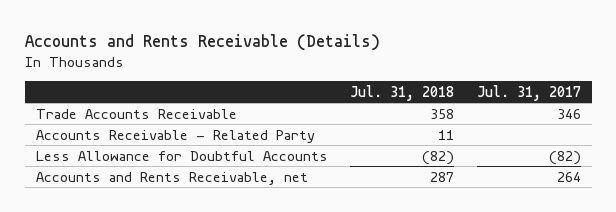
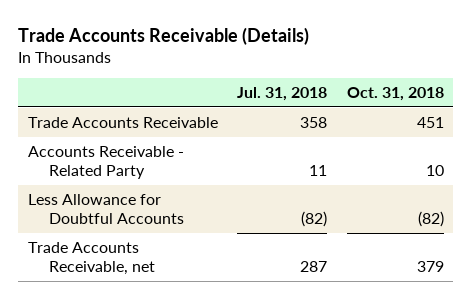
- Accounts and Rents Receivable (Details)
+ Trade Accounts Receivable (Details)
- | Jul. 31, 2018 | Jul. 31, 2017
+ | Jul. 31, 2018 | Oct. 31, 2018
- Accounts and Rents Receivable, net | 287 | 264
+ Trade Accounts Receivable, net | 287 | 379

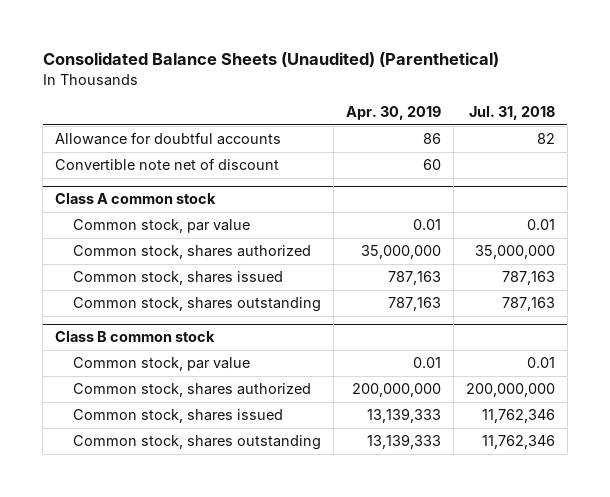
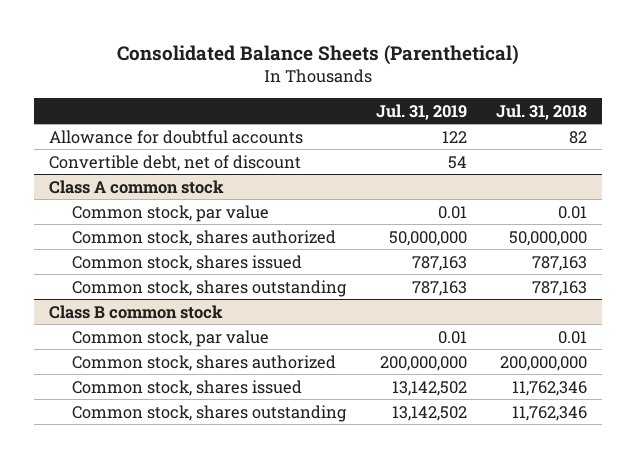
- Consolidated Balance Sheets (Unaudited) (Parenthetical)
+ Consolidated Balance Sheets (Parenthetical)
- | Apr. 30, 2019 | Jul. 31, 2018
+ | Jul. 31, 2019 | Jul. 31, 2018
- Convertible note net of discount | 60 |
+ Convertible debt, net of discount | 54 |
@ Class A common stock
- Common stock, shares authorized | 35,000,000 | 35,000,000
+ Common stock, shares authorized | 50,000,000 | 50,000,000

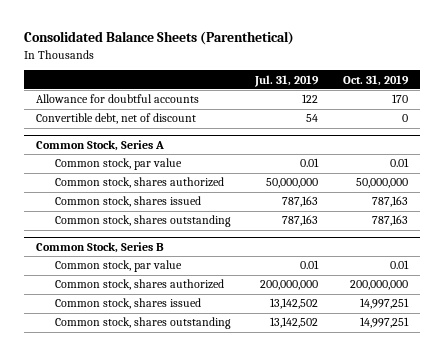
- | Jul. 31, 2019 | Jul. 31, 2018
+ | Jul. 31, 2019 | Oct. 31, 2019
- Class A common stock
+ Common Stock, Series A
- Class B common stock
+ Common Stock, Series B

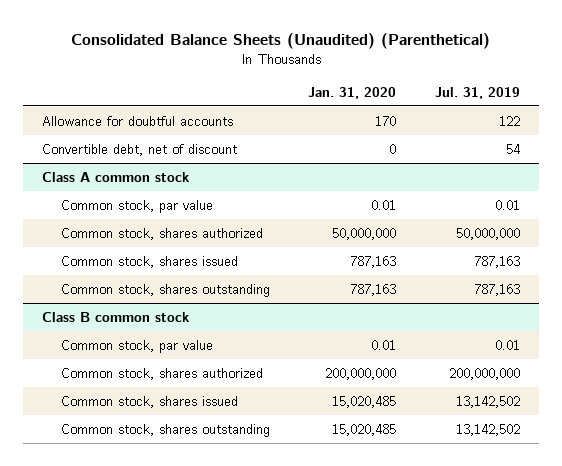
- Consolidated Balance Sheets (Parenthetical)
+ Consolidated Balance Sheets (Unaudited) (Parenthetical)
- | Jul. 31, 2019 | Oct. 31, 2019
+ | Jan. 31, 2020 | Jul. 31, 2019
- Common Stock, Series A
+ Class A common stock
- Common Stock, Series B
+ Class B common stock

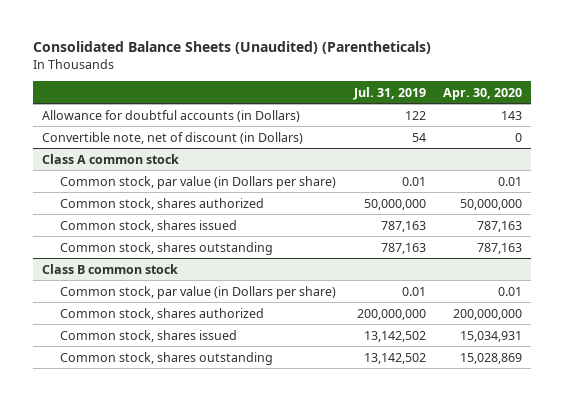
- Consolidated Balance Sheets (Unaudited) (Parenthetical)
+ Consolidated Balance Sheets (Unaudited) (Parentheticals)
- | Jan. 31, 2020 | Jul. 31, 2019
+ | Jul. 31, 2019 | Apr. 30, 2020
- Allowance for doubtful accounts | 170 | 122
- Convertible debt, net of discount | 0 | 54
+ Allowance for doubtful accounts (in Dollars) | 122 | 143
+ Convertible note, net of discount (in Dollars) | 54 | 0
@ Class A common stock
- Common stock, par value | 0.01 | 0.01
+ Common stock, par value (in Dollars per share) | 0.01 | 0.01
@ Class B common stock
- Common stock, par value | 0.01 | 0.01
+ Common stock, par value (in Dollars per share) | 0.01 | 0.01

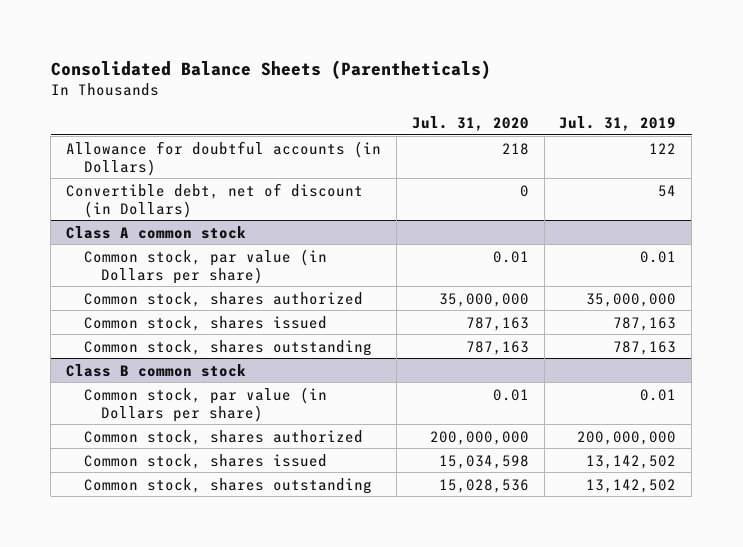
- Consolidated Balance Sheets (Unaudited) (Parentheticals)
+ Consolidated Balance Sheets (Parentheticals)
- | Jul. 31, 2019 | Apr. 30, 2020
+ | Jul. 31, 2020 | Jul. 31, 2019
- Convertible note, net of discount (in Dollars) | 54 | 0
+ Convertible debt, net of discount (in Dollars) | 0 | 54
@ Class A common stock
- Common stock, shares authorized | 50,000,000 | 50,000,000
+ Common stock, shares authorized | 35,000,000 | 35,000,000

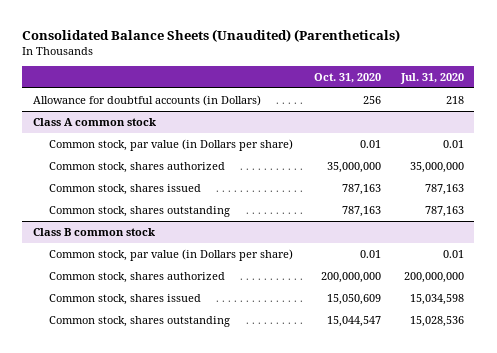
- Consolidated Balance Sheets (Parentheticals)
+ Consolidated Balance Sheets (Unaudited) (Parentheticals)
- | Jul. 31, 2020 | Jul. 31, 2019
+ | Oct. 31, 2020 | Jul. 31, 2020
- Convertible debt, net of discount (in Dollars) | 0 | 54

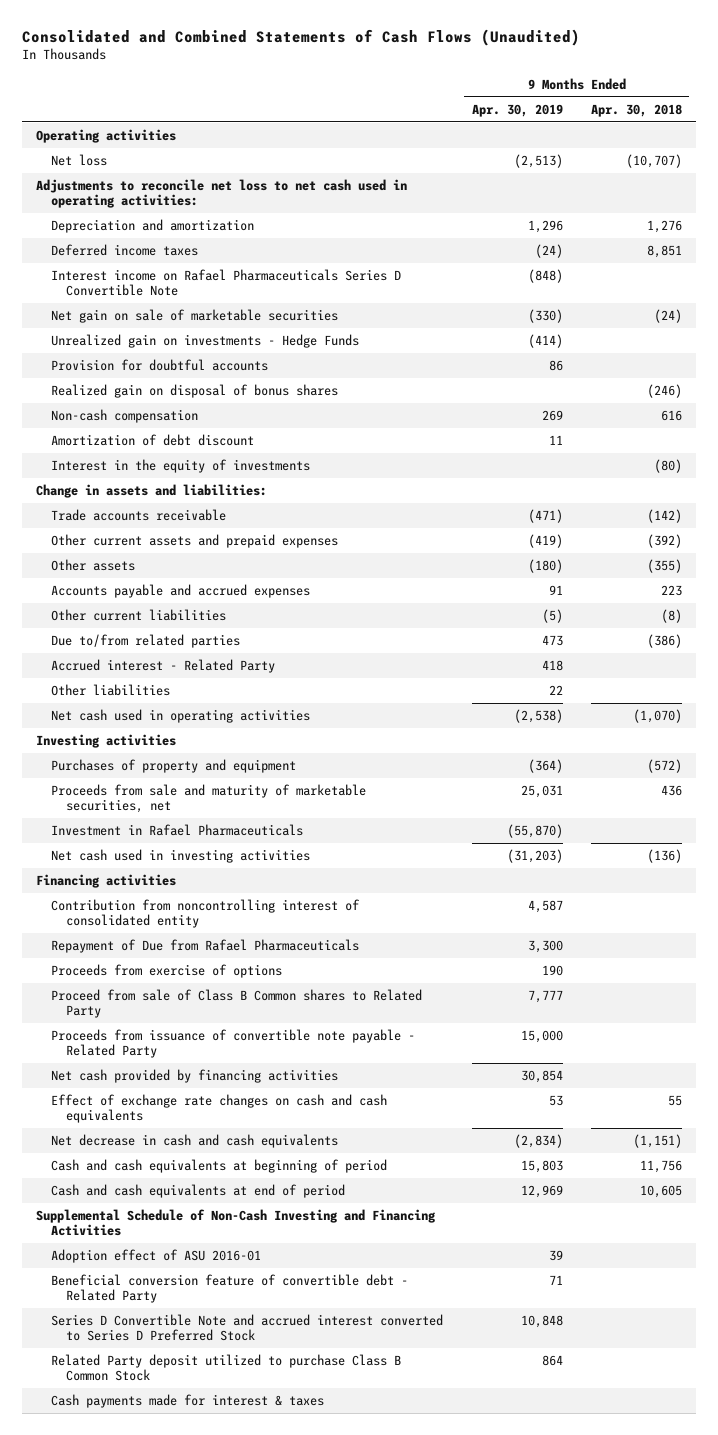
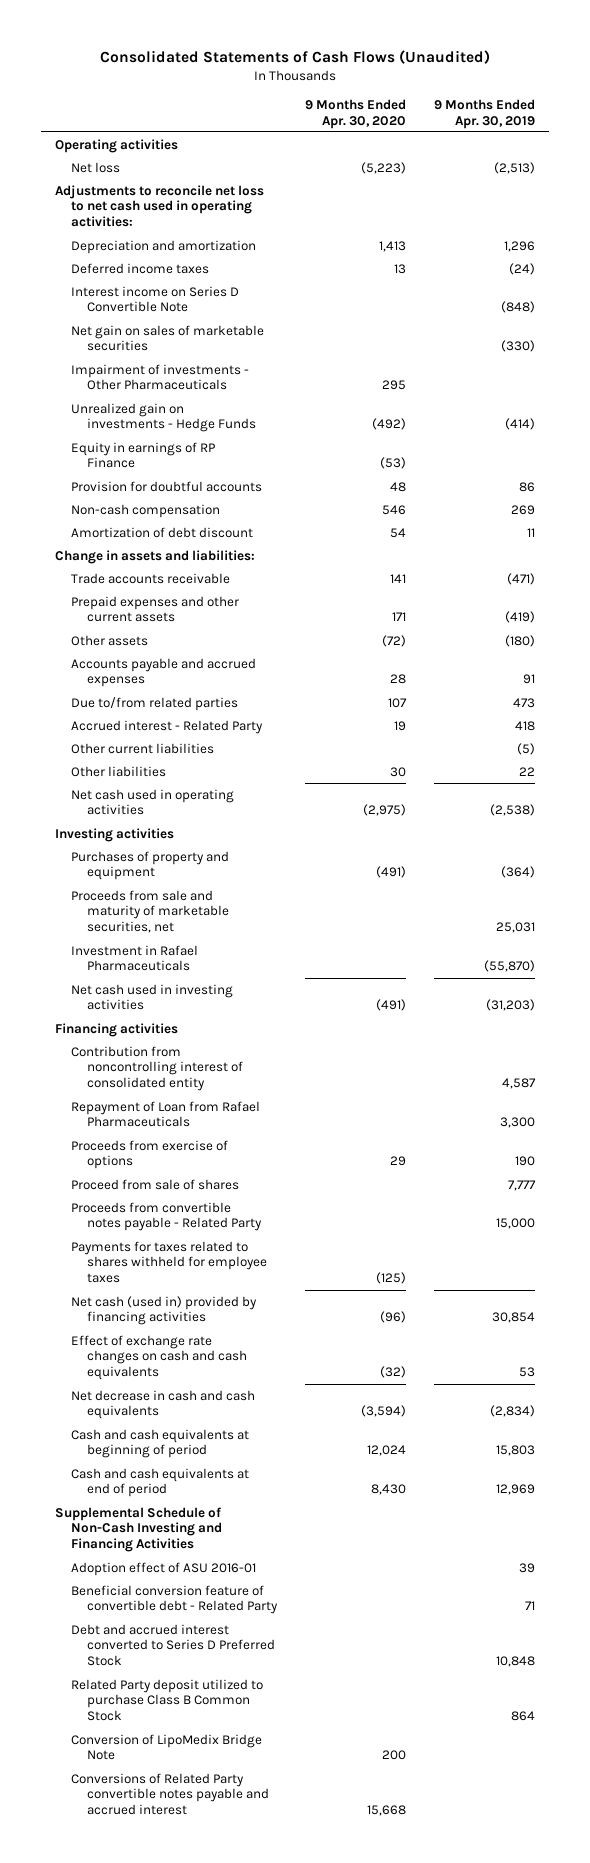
- Consolidated and Combined Statements of Cash Flows (Unaudited)
+ Consolidated Statements of Cash Flows (Unaudited)
- | 9 Months Ended Apr. 30, 2019 | 9 Months Ended Apr. 30, 2018
+ | 9 Months Ended Apr. 30, 2020 | 9 Months Ended Apr. 30, 2019
- Interest income on Rafael Pharmaceuticals Series D Convertible Note | (848) |
- Net gain on sale of marketable securities | (330) | (24)
+ Interest income on Series D Convertible Note | | (848)
+ Net gain on sales of marketable securities | | (330)
+ Impairment of investments - Other Pharmaceuticals | 295 |
+ Equity in earnings of RP Finance | (53) |
- Realized gain on disposal of bonus shares | | (246)
- Interest in the equity of investments | | (80)
- Other current assets and prepaid expenses | (419) | (392)
+ Prepaid expenses and other current assets | 171 | (419)
moved down: Other current liabilities | | (5)
- Repayment of Due from Rafael Pharmaceuticals | 3,300 |
+ Repayment of Loan from Rafael Pharmaceuticals | | 3,300
- Proceed from sale of Class B Common shares to Related Party | 7,777 |
- Proceeds from issuance of convertible note payable - Related Party | 15,000 |
- Net cash provided by financing activities | 30,854 |
+ Proceed from sale of shares | | 7,777
+ Proceeds from convertible notes payable - Related Party | | 15,000
+ Payments for taxes related to shares withheld for employee taxes | (125) |
+ Net cash (used in) provided by financing activities | (96) | 30,854
- Series D Convertible Note and accrued interest converted to Series D Preferred Stock | 10,848 |
+ Debt and accrued interest converted to Series D Preferred Stock | | 10,848
- Cash payments made for interest & taxes
+ Conversion of LipoMedix Bridge Note | 200 |
+ Conversions of Related Party convertible notes payable and accrued interest | 15,668 |

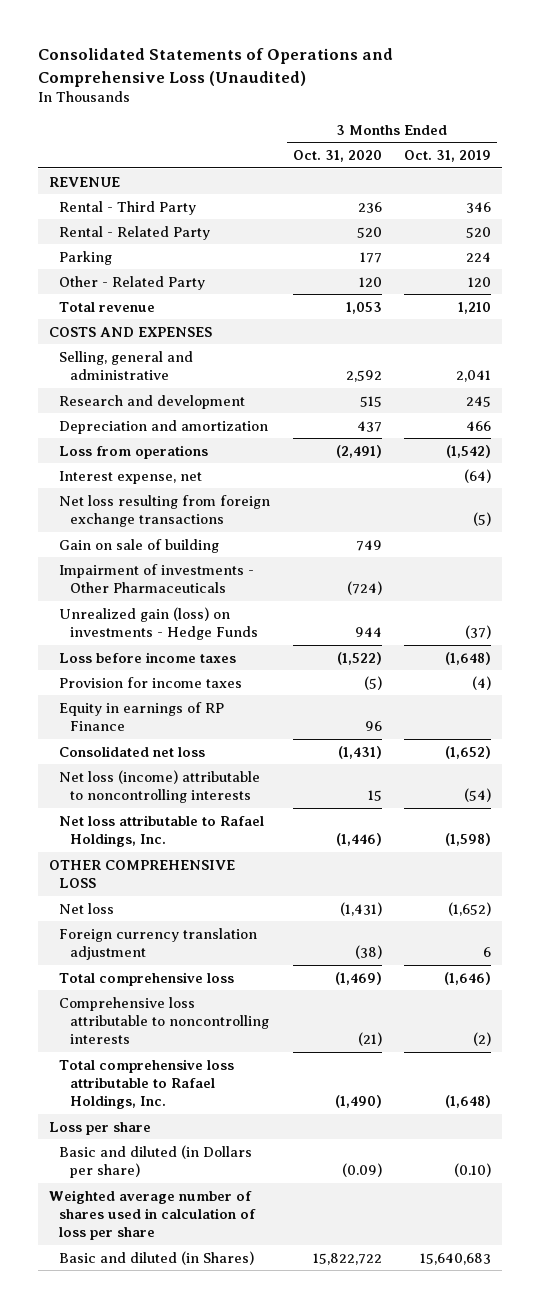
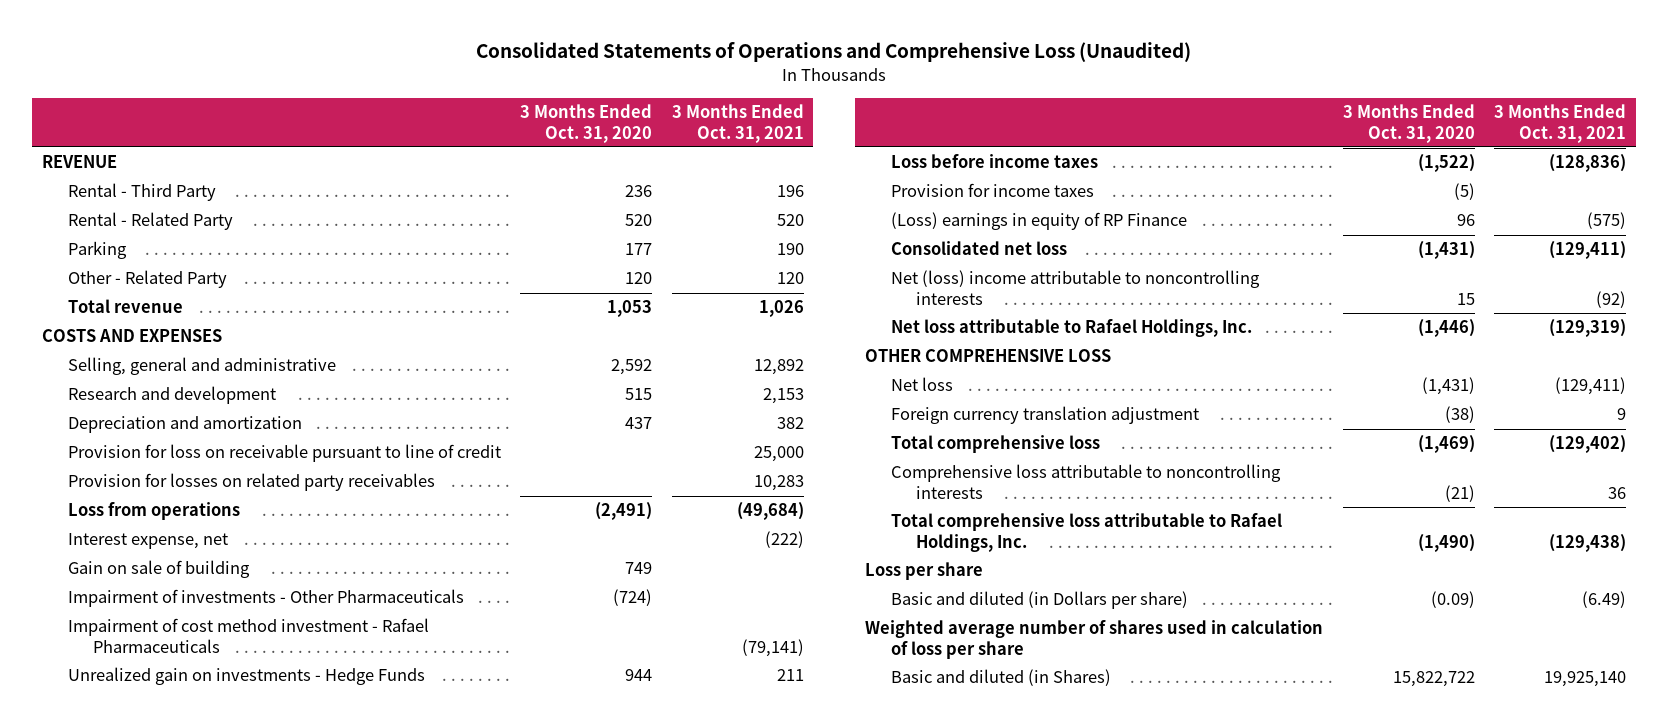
- | 3 Months Ended Oct. 31, 2020 | 3 Months Ended Oct. 31, 2019
+ | 3 Months Ended Oct. 31, 2020 | 3 Months Ended Oct. 31, 2021
+ Provision for loss on receivable pursuant to line of credit | | 25,000
+ Provision for losses on related party receivables | | 10,283
- Net loss resulting from foreign exchange transactions | | (5)
- Unrealized gain (loss) on investments - Hedge Funds | 944 | (37)
+ Impairment of cost method investment - Rafael Pharmaceuticals | | (79,141)
+ Unrealized gain on investments - Hedge Funds | 944 | 211
- Equity in earnings of RP Finance | 96 |
+ (Loss) earnings in equity of RP Finance | 96 | (575)
- Net loss (income) attributable to noncontrolling interests | 15 | (54)
+ Net (loss) income attributable to noncontrolling interests | 15 | (92)

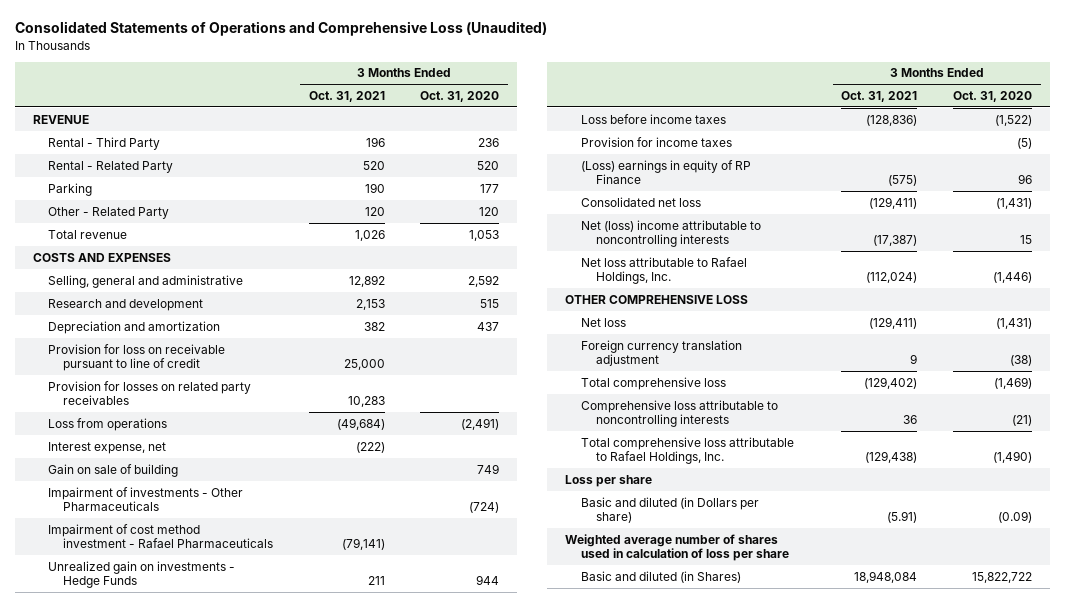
- | 3 Months Ended Oct. 31, 2020 | 3 Months Ended Oct. 31, 2021
+ | 3 Months Ended Oct. 31, 2021 | 3 Months Ended Oct. 31, 2020
- Net (loss) income attributable to noncontrolling interests | 15 | (92)
- Net loss attributable to Rafael Holdings, Inc. | (1,446) | (129,319)
+ Net (loss) income attributable to noncontrolling interests | (17,387) | 15
+ Net loss attributable to Rafael Holdings, Inc. | (112,024) | (1,446)
- Basic and diluted (in Dollars per share) | (0.09) | (6.49)
+ Basic and diluted (in Dollars per share) | (5.91) | (0.09)
- Basic and diluted (in Shares) | 15,822,722 | 19,925,140
+ Basic and diluted (in Shares) | 18,948,084 | 15,822,722

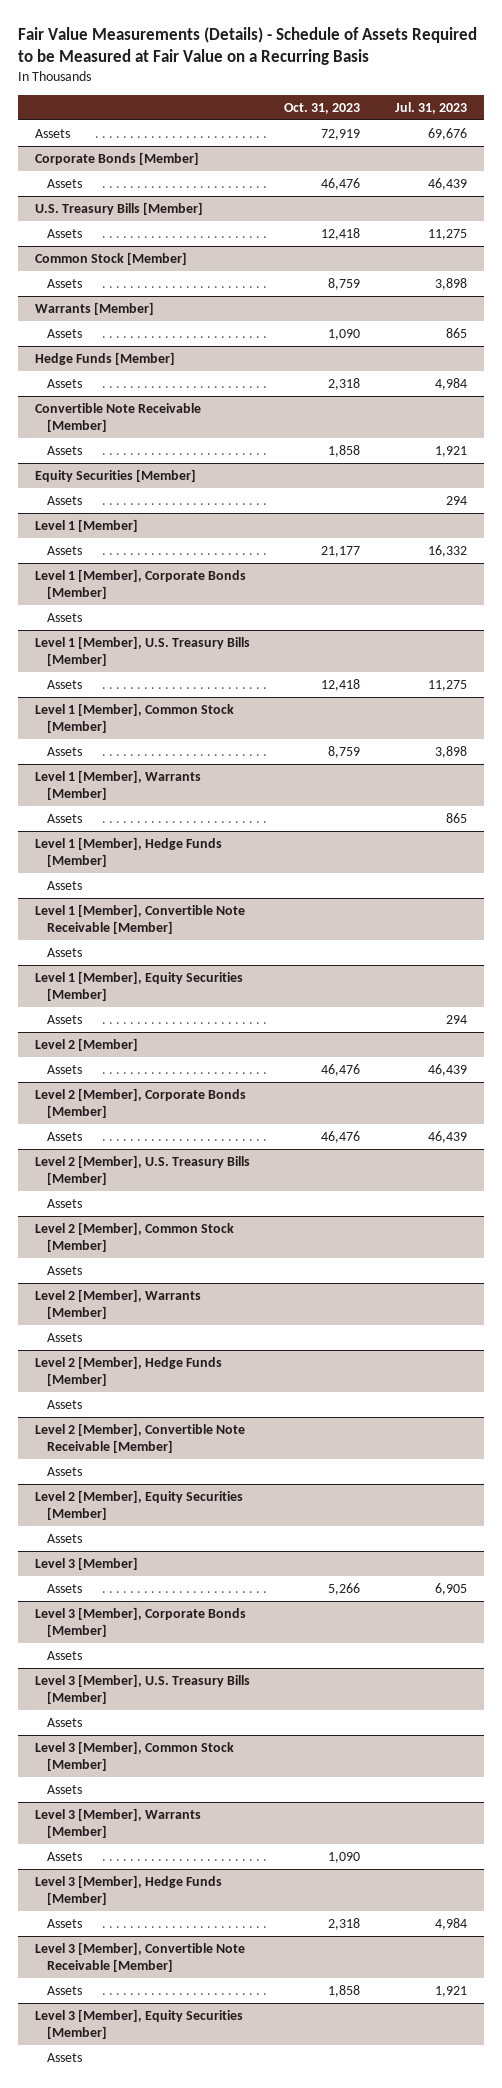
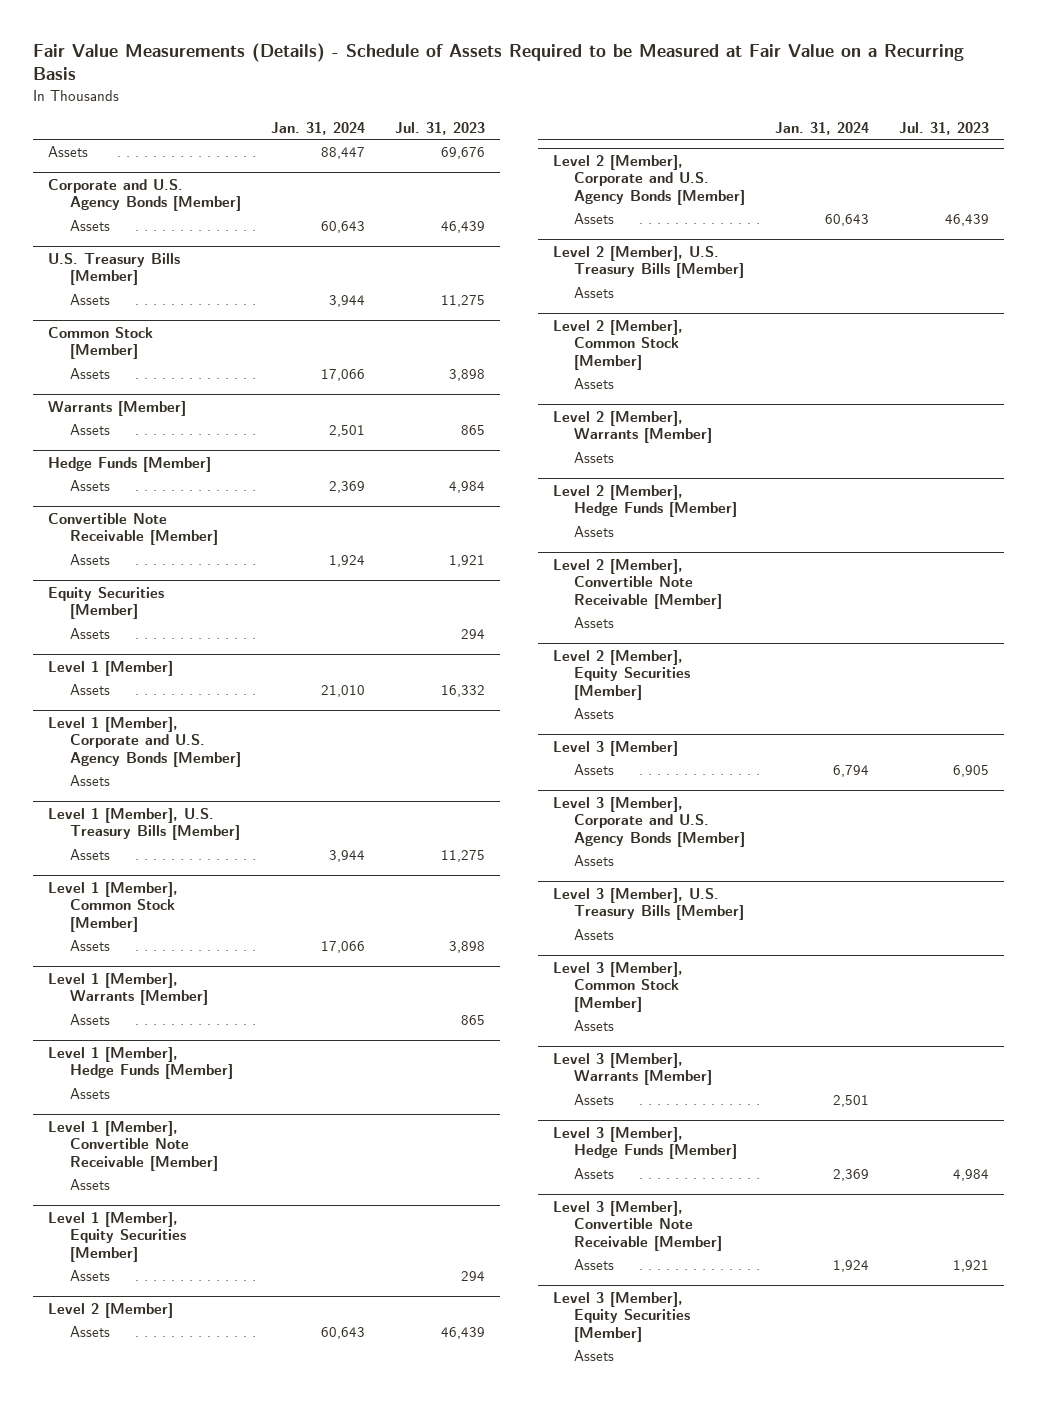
- | Oct. 31, 2023 | Jul. 31, 2023
+ | Jan. 31, 2024 | Jul. 31, 2023
- Corporate Bonds [Member]
+ Corporate and U.S. Agency Bonds [Member]
- Level 1 [Member], Corporate Bonds [Member]
+ Level 1 [Member], Corporate and U.S. Agency Bonds [Member]
- Level 2 [Member], Corporate Bonds [Member]
+ Level 2 [Member], Corporate and U.S. Agency Bonds [Member]
- Level 3 [Member], Corporate Bonds [Member]
+ Level 3 [Member], Corporate and U.S. Agency Bonds [Member]

